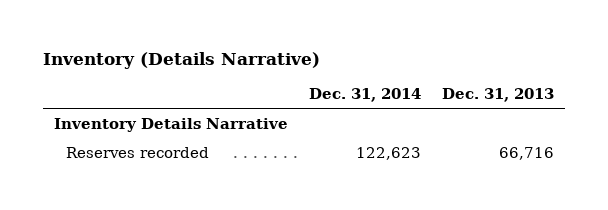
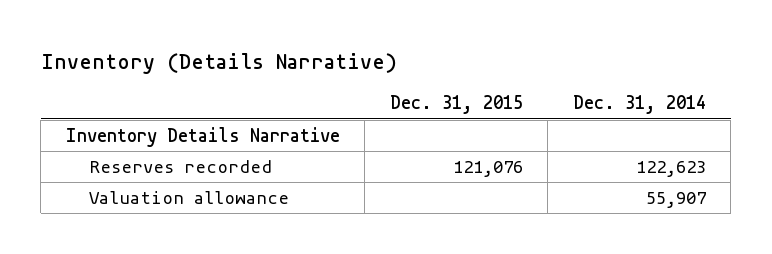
- | Dec. 31, 2014 | Dec. 31, 2013
+ | Dec. 31, 2015 | Dec. 31, 2014
+ Valuation allowance | | 55,907

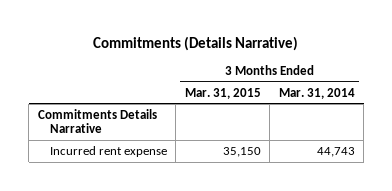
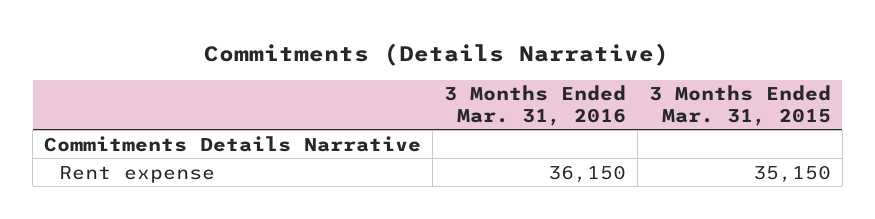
- | 3 Months Ended Mar. 31, 2015 | 3 Months Ended Mar. 31, 2014
+ | 3 Months Ended Mar. 31, 2016 | 3 Months Ended Mar. 31, 2015
- Incurred rent expense | 35,150 | 44,743
+ Rent expense | 36,150 | 35,150

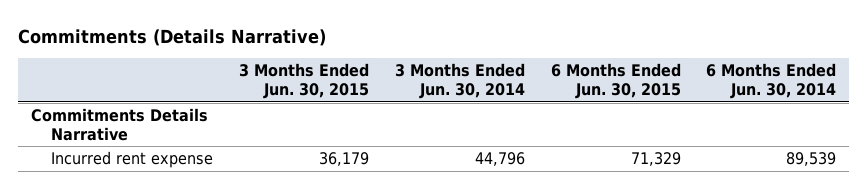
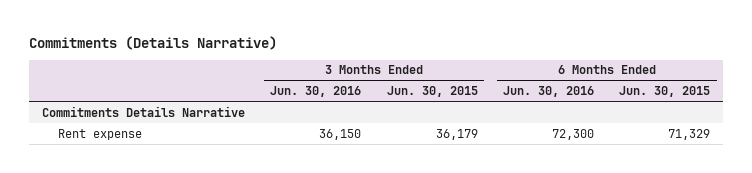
- | 3 Months Ended Jun. 30, 2015 | 3 Months Ended Jun. 30, 2014 | 6 Months Ended Jun. 30, 2015 | 6 Months Ended Jun. 30, 2014
+ | 3 Months Ended Jun. 30, 2016 | 3 Months Ended Jun. 30, 2015 | 6 Months Ended Jun. 30, 2016 | 6 Months Ended Jun. 30, 2015
- Incurred rent expense | 36,179 | 44,796 | 71,329 | 89,539
+ Rent expense | 36,150 | 36,179 | 72,300 | 71,329

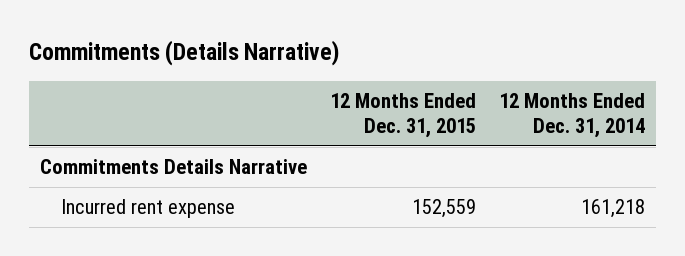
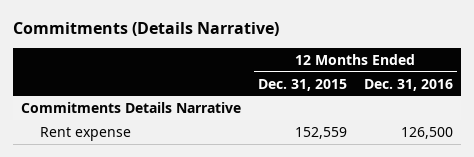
- | 12 Months Ended Dec. 31, 2015 | 12 Months Ended Dec. 31, 2014
+ | 12 Months Ended Dec. 31, 2015 | 12 Months Ended Dec. 31, 2016
- Incurred rent expense | 152,559 | 161,218
+ Rent expense | 152,559 | 126,500

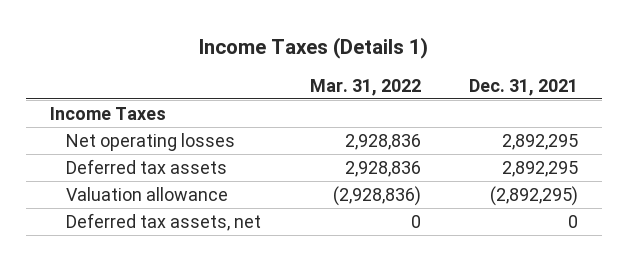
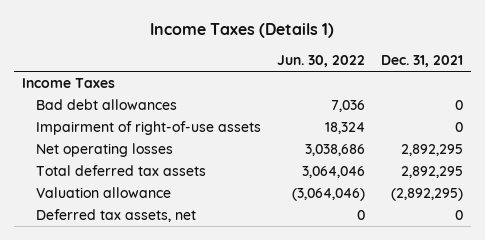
- | Mar. 31, 2022 | Dec. 31, 2021
+ | Jun. 30, 2022 | Dec. 31, 2021
+ Bad debt allowances | 7,036 | 0
+ Impairment of right-of-use assets | 18,324 | 0
- Deferred tax assets | 2,928,836 | 2,892,295
+ Total deferred tax assets | 3,064,046 | 2,892,295

